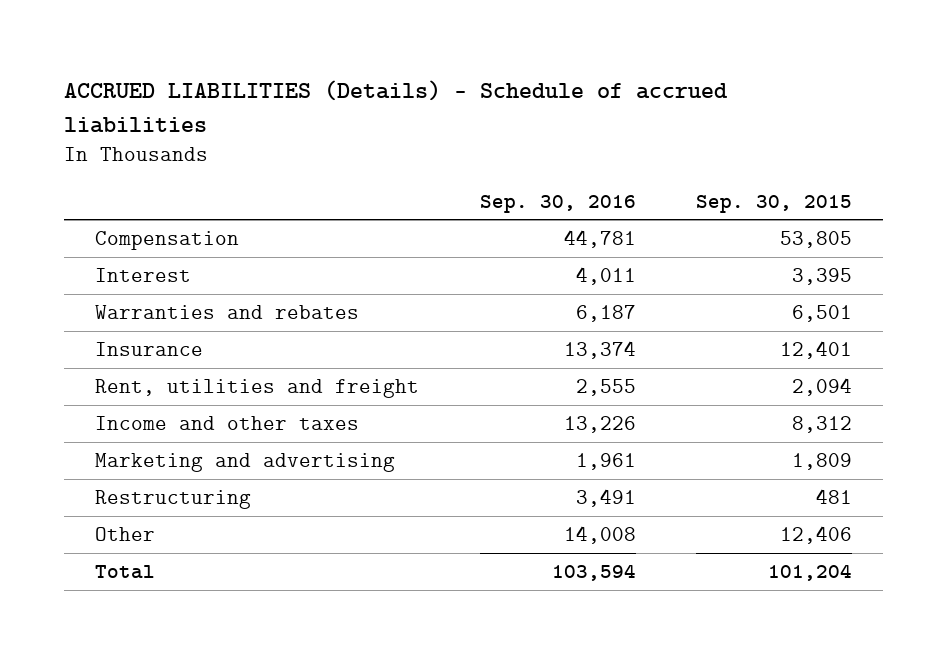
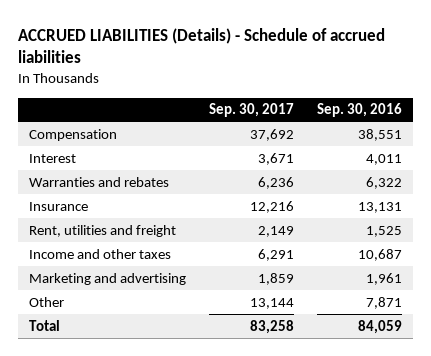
- | Sep. 30, 2016 | Sep. 30, 2015
+ | Sep. 30, 2017 | Sep. 30, 2016
- Compensation | 44,781 | 53,805
+ Compensation | 37,692 | 38,551
- Warranties and rebates | 6,187 | 6,501
- Insurance | 13,374 | 12,401
- Rent, utilities and freight | 2,555 | 2,094
- Income and other taxes | 13,226 | 8,312
+ Warranties and rebates | 6,236 | 6,322
+ Insurance | 12,216 | 13,131
+ Rent, utilities and freight | 2,149 | 1,525
+ Income and other taxes | 6,291 | 10,687
- Restructuring | 3,491 | 481
- Other | 14,008 | 12,406
- Total | 103,594 | 101,204
+ Other | 13,144 | 7,871
+ Total | 83,258 | 84,059

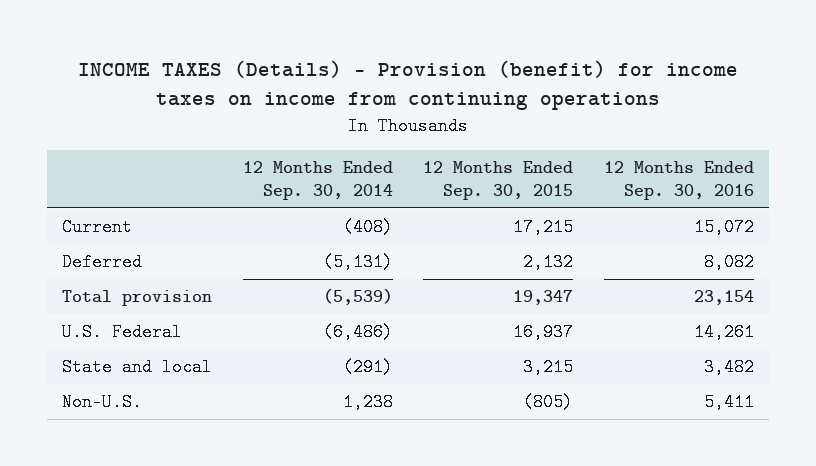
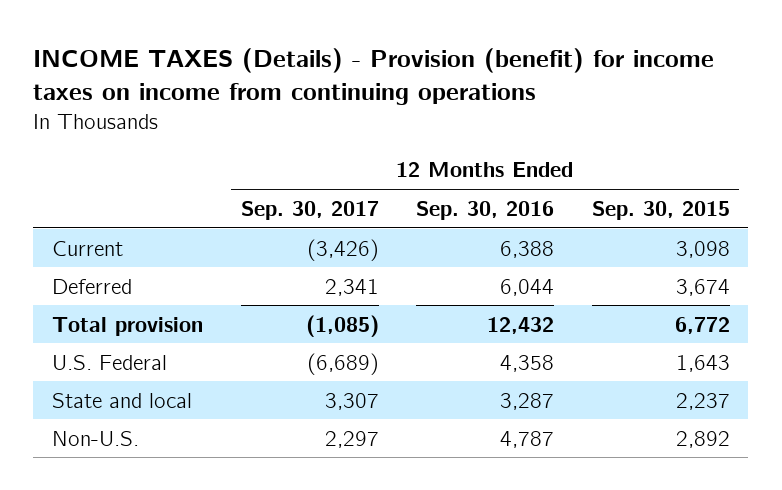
- | 12 Months Ended Sep. 30, 2014 | 12 Months Ended Sep. 30, 2015 | 12 Months Ended Sep. 30, 2016
+ | 12 Months Ended Sep. 30, 2017 | 12 Months Ended Sep. 30, 2016 | 12 Months Ended Sep. 30, 2015
- Current | (408) | 17,215 | 15,072
- Deferred | (5,131) | 2,132 | 8,082
- Total provision | (5,539) | 19,347 | 23,154
- U.S. Federal | (6,486) | 16,937 | 14,261
- State and local | (291) | 3,215 | 3,482
- Non-U.S. | 1,238 | (805) | 5,411
+ Current | (3,426) | 6,388 | 3,098
+ Deferred | 2,341 | 6,044 | 3,674
+ Total provision | (1,085) | 12,432 | 6,772
+ U.S. Federal | (6,689) | 4,358 | 1,643
+ State and local | 3,307 | 3,287 | 2,237
+ Non-U.S. | 2,297 | 4,787 | 2,892

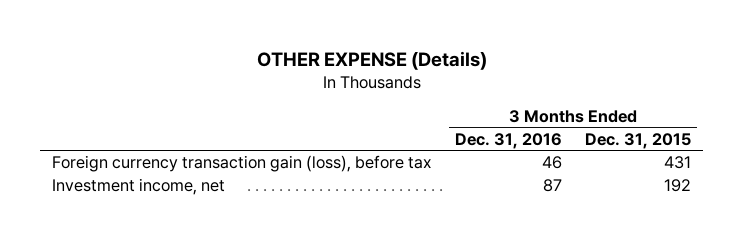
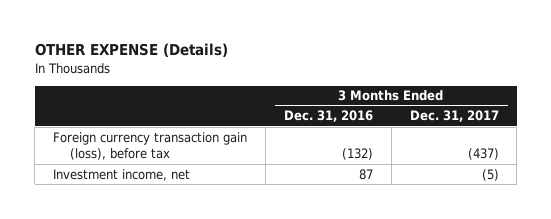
- | 3 Months Ended Dec. 31, 2016 | 3 Months Ended Dec. 31, 2015
+ | 3 Months Ended Dec. 31, 2016 | 3 Months Ended Dec. 31, 2017
- Foreign currency transaction gain (loss), before tax | 46 | 431
+ Foreign currency transaction gain (loss), before tax | (132) | (437)

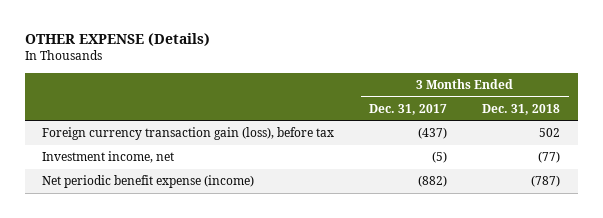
- | 3 Months Ended Dec. 31, 2016 | 3 Months Ended Dec. 31, 2017
+ | 3 Months Ended Dec. 31, 2017 | 3 Months Ended Dec. 31, 2018
+ Net periodic benefit expense (income) | (882) | (787)

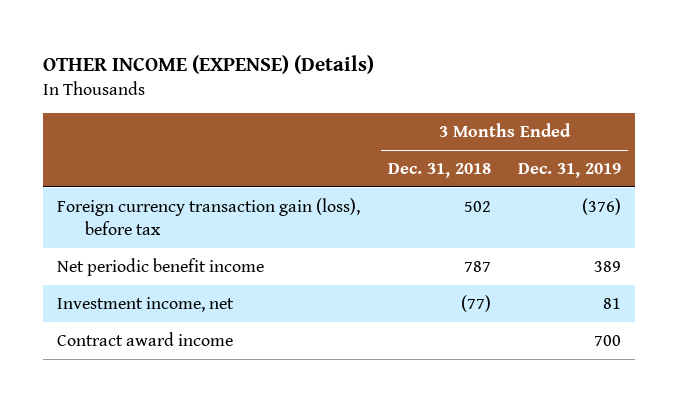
- OTHER EXPENSE (Details)
+ OTHER INCOME (EXPENSE) (Details)
- | 3 Months Ended Dec. 31, 2017 | 3 Months Ended Dec. 31, 2018
+ | 3 Months Ended Dec. 31, 2018 | 3 Months Ended Dec. 31, 2019
+ Net periodic benefit income | 787 | 389
- Net periodic benefit expense (income) | (882) | (787)
+ Contract award income | | 700

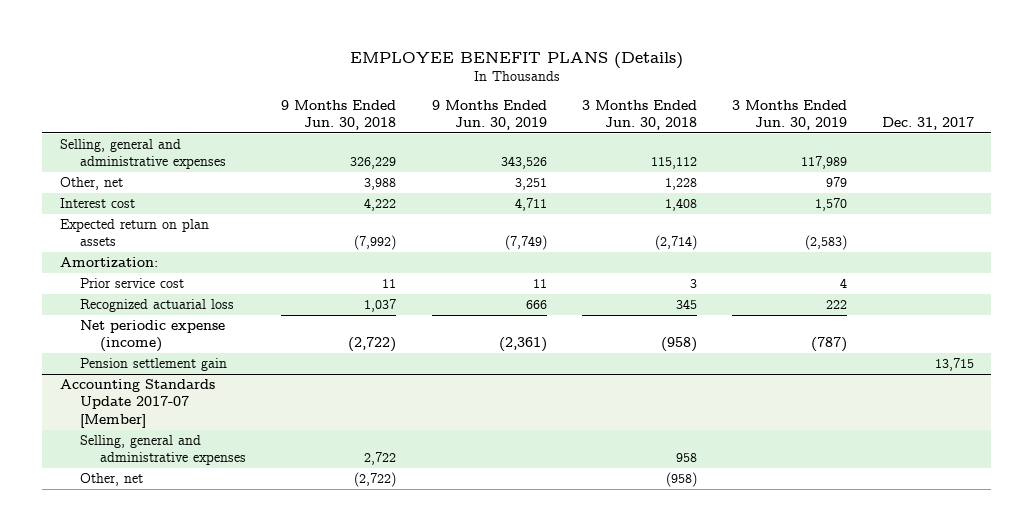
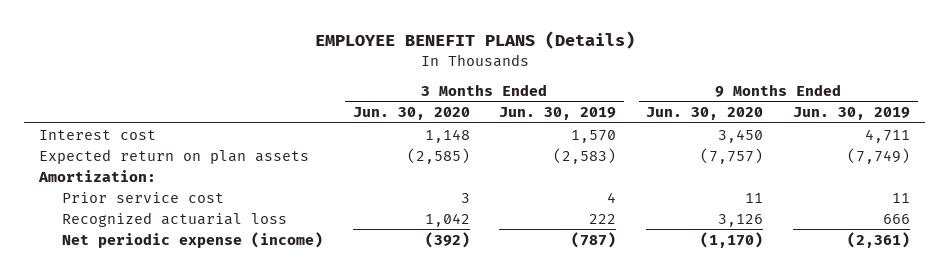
- | 9 Months Ended Jun. 30, 2018 | 9 Months Ended Jun. 30, 2019 | 3 Months Ended Jun. 30, 2018 | 3 Months Ended Jun. 30, 2019 | Dec. 31, 2017
+ | 3 Months Ended Jun. 30, 2020 | 3 Months Ended Jun. 30, 2019 | 9 Months Ended Jun. 30, 2020 | 9 Months Ended Jun. 30, 2019
- Selling, general and administrative expenses | 326,229 | 343,526 | 115,112 | 117,989 |
- Other, net | 3,988 | 3,251 | 1,228 | 979 |
- Pension settlement gain | | | | | 13,715
- Accounting Standards Update 2017-07 [Member]
- Selling, general and administrative expenses | 2,722 | | 958 | |
- Other, net | (2,722) | | (958) | |

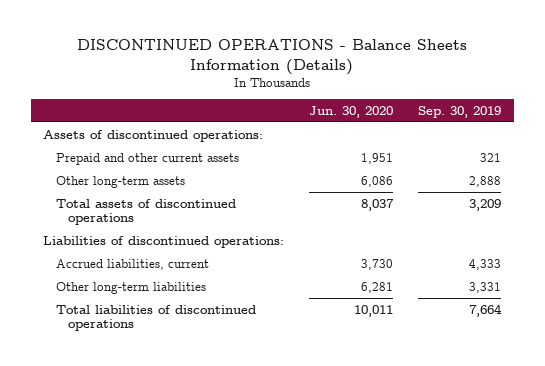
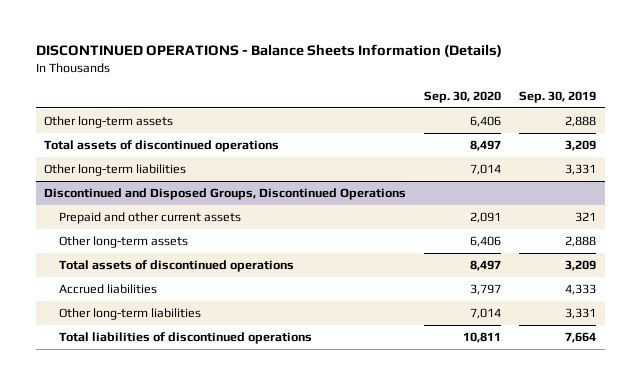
- | Jun. 30, 2020 | Sep. 30, 2019
+ | Sep. 30, 2020 | Sep. 30, 2019
- Assets of discontinued operations:
+ Other long-term assets | 6,406 | 2,888
+ Total assets of discontinued operations | 8,497 | 3,209
+ Other long-term liabilities | 7,014 | 3,331
+ Discontinued and Disposed Groups, Discontinued Operations
- Liabilities of discontinued operations:
- Accrued liabilities, current | 3,730 | 4,333
+ Accrued liabilities | 3,797 | 4,333

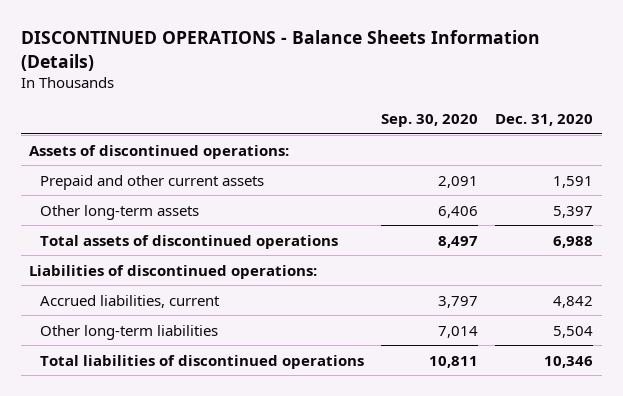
- | Sep. 30, 2020 | Sep. 30, 2019
+ | Sep. 30, 2020 | Dec. 31, 2020
- Other long-term assets | 6,406 | 2,888
- Total assets of discontinued operations | 8,497 | 3,209
- Other long-term liabilities | 7,014 | 3,331
- Discontinued and Disposed Groups, Discontinued Operations
+ Assets of discontinued operations:
- Accrued liabilities | 3,797 | 4,333
+ Liabilities of discontinued operations:
+ Accrued liabilities, current | 3,797 | 4,842

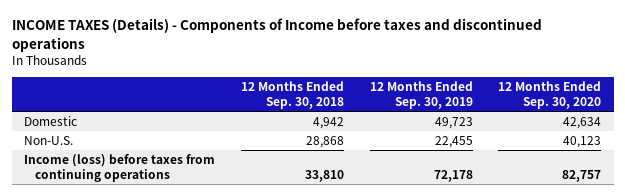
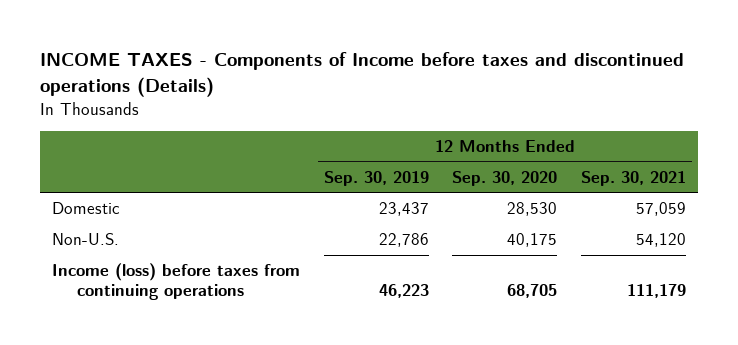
- INCOME TAXES (Details) - Components of Income before taxes and discontinued operations
+ INCOME TAXES - Components of Income before taxes and discontinued operations (Details)
- | 12 Months Ended Sep. 30, 2018 | 12 Months Ended Sep. 30, 2019 | 12 Months Ended Sep. 30, 2020
+ | 12 Months Ended Sep. 30, 2019 | 12 Months Ended Sep. 30, 2020 | 12 Months Ended Sep. 30, 2021
- Domestic | 4,942 | 49,723 | 42,634
- Non-U.S. | 28,868 | 22,455 | 40,123
- Income (loss) before taxes from continuing operations | 33,810 | 72,178 | 82,757
+ Domestic | 23,437 | 28,530 | 57,059
+ Non-U.S. | 22,786 | 40,175 | 54,120
+ Income (loss) before taxes from continuing operations | 46,223 | 68,705 | 111,179

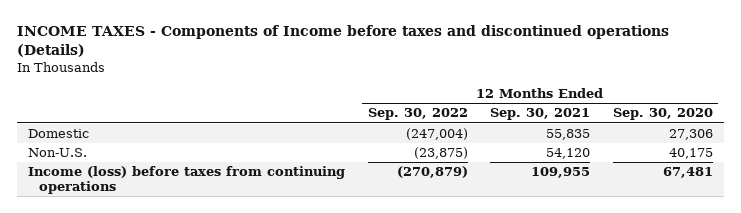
- | 12 Months Ended Sep. 30, 2019 | 12 Months Ended Sep. 30, 2020 | 12 Months Ended Sep. 30, 2021
+ | 12 Months Ended Sep. 30, 2022 | 12 Months Ended Sep. 30, 2021 | 12 Months Ended Sep. 30, 2020
- Domestic | 23,437 | 28,530 | 57,059
+ Domestic | (247,004) | 55,835 | 27,306
- Income (loss) before taxes from continuing operations | 46,223 | 68,705 | 111,179
+ Income (loss) before taxes from continuing operations | (270,879) | 109,955 | 67,481

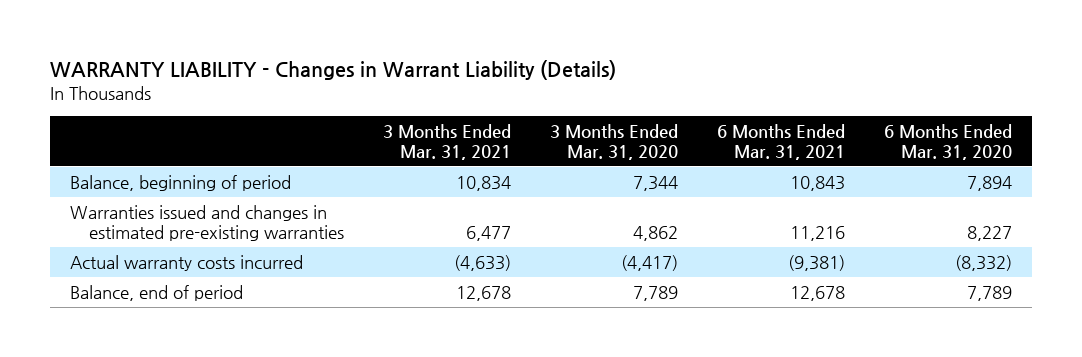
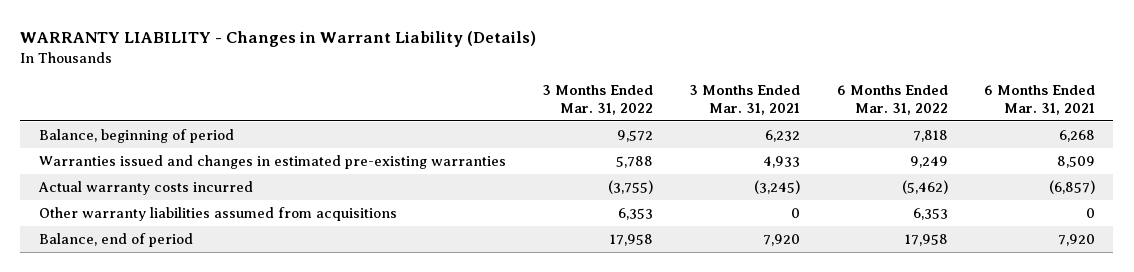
- | 3 Months Ended Mar. 31, 2021 | 3 Months Ended Mar. 31, 2020 | 6 Months Ended Mar. 31, 2021 | 6 Months Ended Mar. 31, 2020
+ | 3 Months Ended Mar. 31, 2022 | 3 Months Ended Mar. 31, 2021 | 6 Months Ended Mar. 31, 2022 | 6 Months Ended Mar. 31, 2021
- Balance, beginning of period | 10,834 | 7,344 | 10,843 | 7,894
- Warranties issued and changes in estimated pre-existing warranties | 6,477 | 4,862 | 11,216 | 8,227
- Actual warranty costs incurred | (4,633) | (4,417) | (9,381) | (8,332)
- Balance, end of period | 12,678 | 7,789 | 12,678 | 7,789
+ Balance, beginning of period | 9,572 | 6,232 | 7,818 | 6,268
+ Warranties issued and changes in estimated pre-existing warranties | 5,788 | 4,933 | 9,249 | 8,509
+ Actual warranty costs incurred | (3,755) | (3,245) | (5,462) | (6,857)
+ Other warranty liabilities assumed from acquisitions | 6,353 | 0 | 6,353 | 0
+ Balance, end of period | 17,958 | 7,920 | 17,958 | 7,920

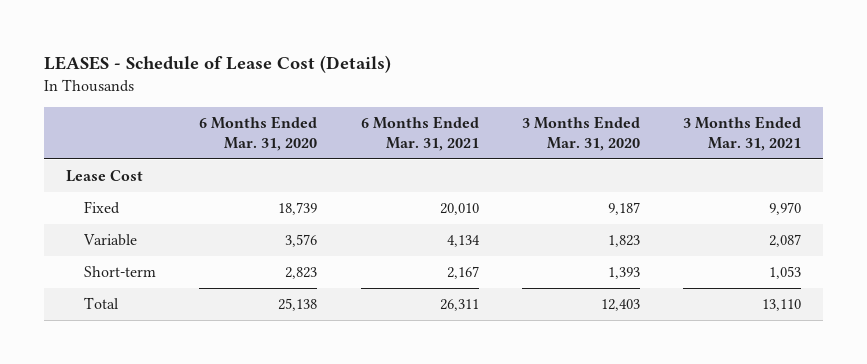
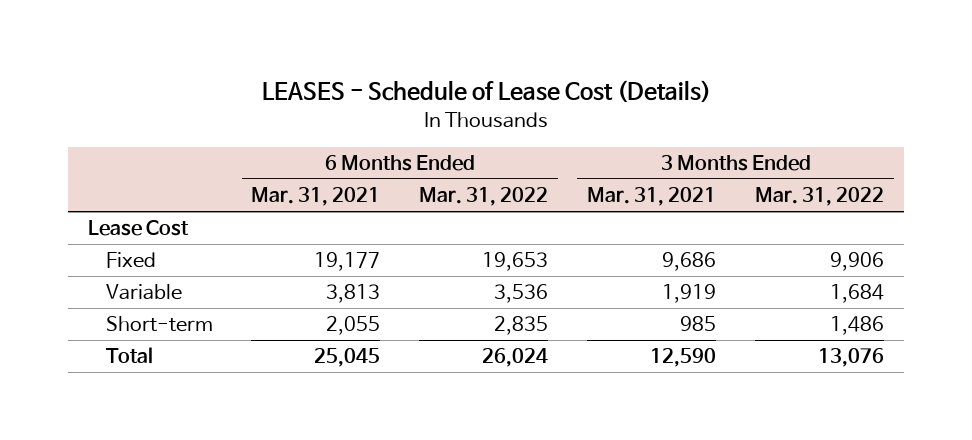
- | 6 Months Ended Mar. 31, 2020 | 6 Months Ended Mar. 31, 2021 | 3 Months Ended Mar. 31, 2020 | 3 Months Ended Mar. 31, 2021
+ | 6 Months Ended Mar. 31, 2021 | 6 Months Ended Mar. 31, 2022 | 3 Months Ended Mar. 31, 2021 | 3 Months Ended Mar. 31, 2022
- Fixed | 18,739 | 20,010 | 9,187 | 9,970
- Variable | 3,576 | 4,134 | 1,823 | 2,087
- Short-term | 2,823 | 2,167 | 1,393 | 1,053
- Total | 25,138 | 26,311 | 12,403 | 13,110
+ Fixed | 19,177 | 19,653 | 9,686 | 9,906
+ Variable | 3,813 | 3,536 | 1,919 | 1,684
+ Short-term | 2,055 | 2,835 | 985 | 1,486
+ Total | 25,045 | 26,024 | 12,590 | 13,076

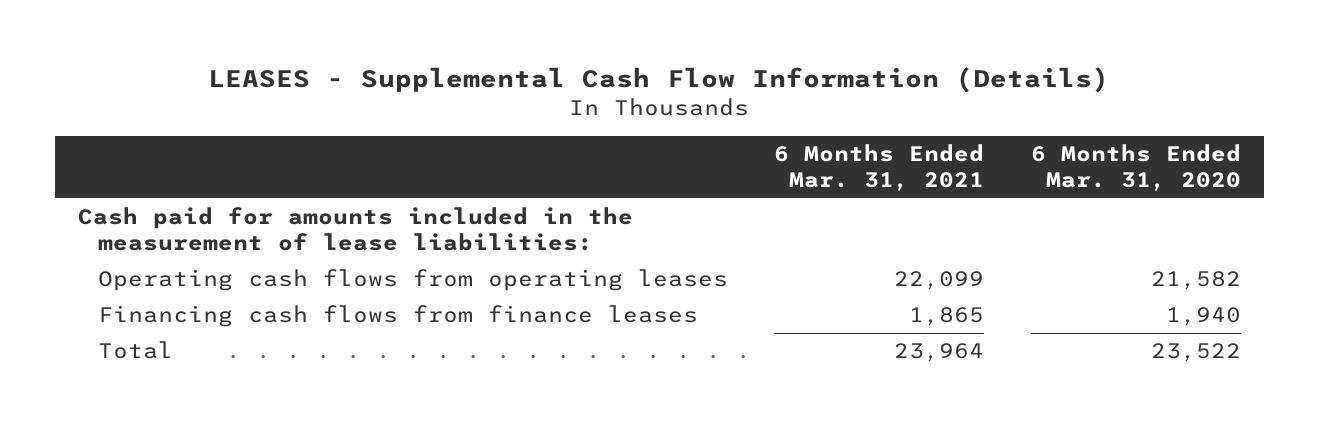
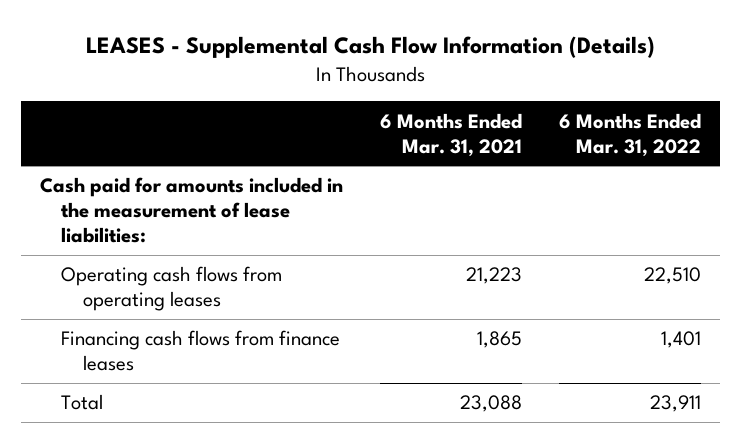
- | 6 Months Ended Mar. 31, 2021 | 6 Months Ended Mar. 31, 2020
+ | 6 Months Ended Mar. 31, 2021 | 6 Months Ended Mar. 31, 2022
- Operating cash flows from operating leases | 22,099 | 21,582
+ Operating cash flows from operating leases | 21,223 | 22,510
- Total | 23,964 | 23,522
+ Total | 23,088 | 23,911

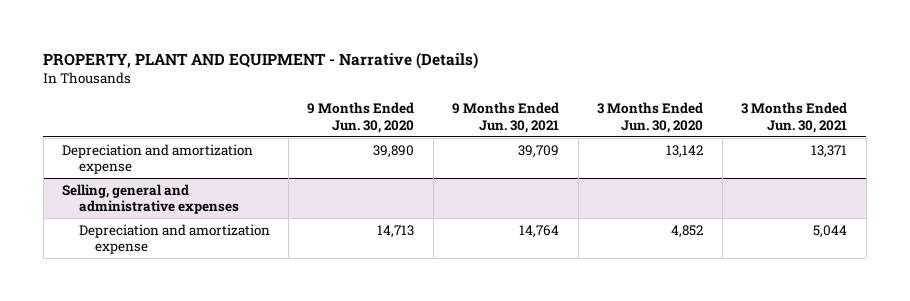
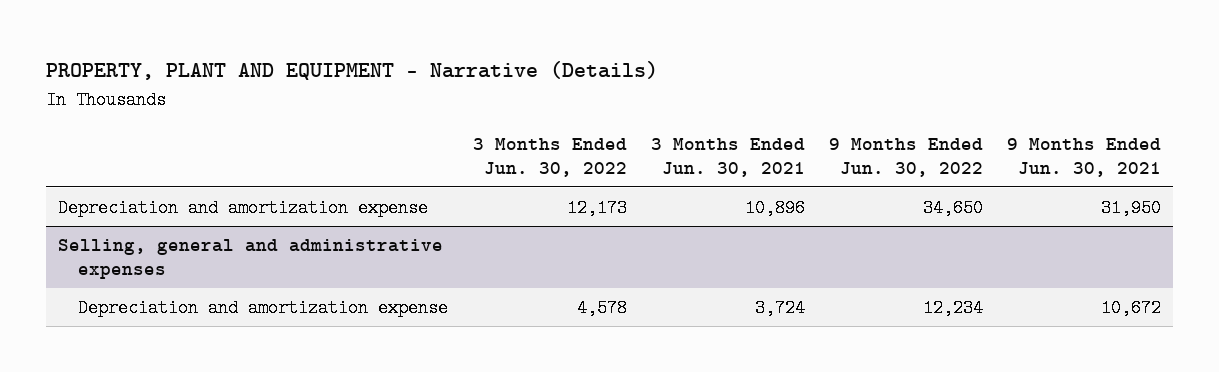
- | 9 Months Ended Jun. 30, 2020 | 9 Months Ended Jun. 30, 2021 | 3 Months Ended Jun. 30, 2020 | 3 Months Ended Jun. 30, 2021
+ | 3 Months Ended Jun. 30, 2022 | 3 Months Ended Jun. 30, 2021 | 9 Months Ended Jun. 30, 2022 | 9 Months Ended Jun. 30, 2021
- Depreciation and amortization expense | 39,890 | 39,709 | 13,142 | 13,371
+ Depreciation and amortization expense | 12,173 | 10,896 | 34,650 | 31,950
@ Selling, general and administrative expenses
- Depreciation and amortization expense | 14,713 | 14,764 | 4,852 | 5,044
+ Depreciation and amortization expense | 4,578 | 3,724 | 12,234 | 10,672

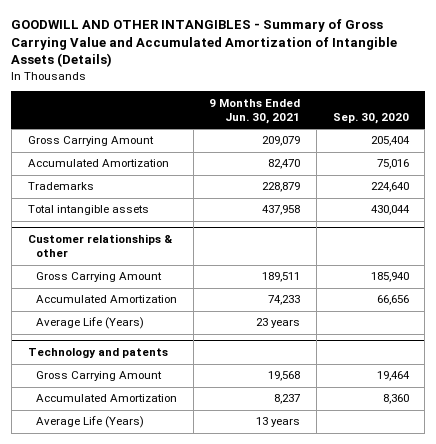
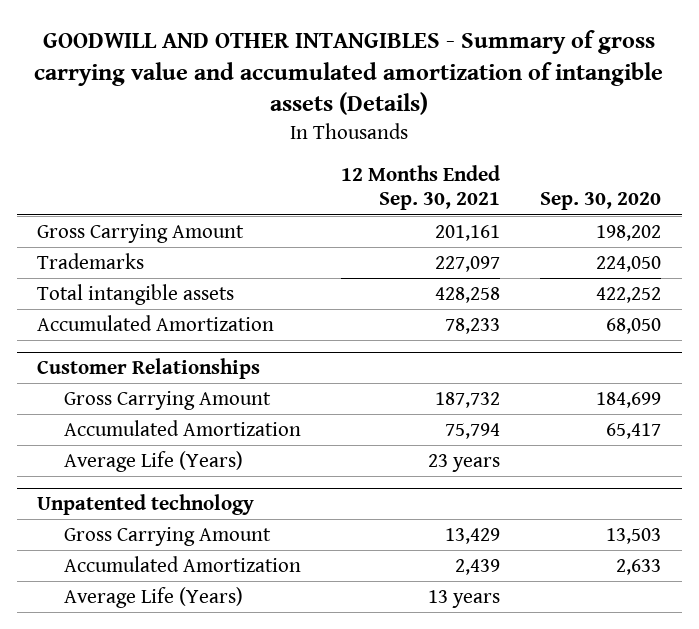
- GOODWILL AND OTHER INTANGIBLES - Summary of Gross Carrying Value and Accumulated Amortization of Intangible Assets (Details)
+ GOODWILL AND OTHER INTANGIBLES - Summary of gross carrying value and accumulated amortization of intangible assets (Details)
- | 9 Months Ended Jun. 30, 2021 | Sep. 30, 2020
+ | 12 Months Ended Sep. 30, 2021 | Sep. 30, 2020
- Gross Carrying Amount | 209,079 | 205,404
- Accumulated Amortization | 82,470 | 75,016
- Trademarks | 228,879 | 224,640
- Total intangible assets | 437,958 | 430,044
- Customer relationships & other
- Gross Carrying Amount | 189,511 | 185,940
- Accumulated Amortization | 74,233 | 66,656
+ Gross Carrying Amount | 201,161 | 198,202
+ Trademarks | 227,097 | 224,050
+ Total intangible assets | 428,258 | 422,252
+ Accumulated Amortization | 78,233 | 68,050
+ Customer Relationships
+ Gross Carrying Amount | 187,732 | 184,699
+ Accumulated Amortization | 75,794 | 65,417
- Technology and patents
- Gross Carrying Amount | 19,568 | 19,464
- Accumulated Amortization | 8,237 | 8,360
+ Unpatented technology
+ Gross Carrying Amount | 13,429 | 13,503
+ Accumulated Amortization | 2,439 | 2,633

